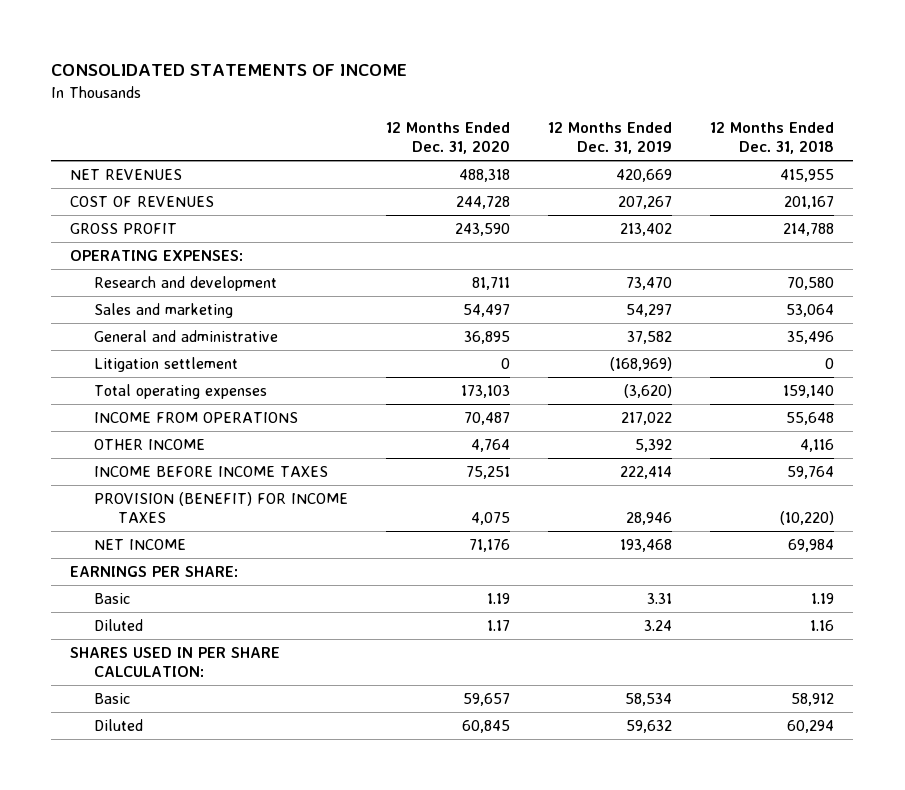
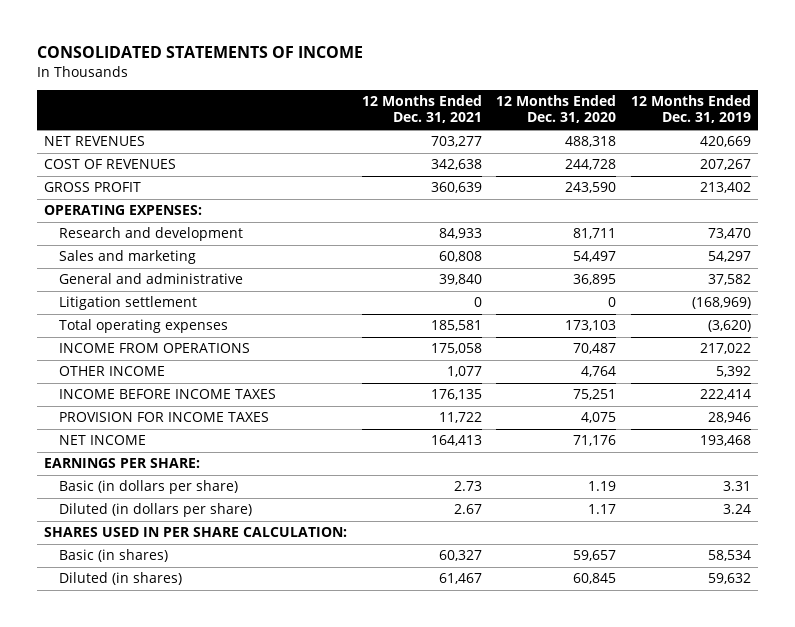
- | 12 Months Ended Dec. 31, 2020 | 12 Months Ended Dec. 31, 2019 | 12 Months Ended Dec. 31, 2018
+ | 12 Months Ended Dec. 31, 2021 | 12 Months Ended Dec. 31, 2020 | 12 Months Ended Dec. 31, 2019
- PROVISION (BENEFIT) FOR INCOME TAXES | 4,075 | 28,946 | (10,220)
+ PROVISION FOR INCOME TAXES | 11,722 | 4,075 | 28,946
- Basic | 1.19 | 3.31 | 1.19
- Diluted | 1.17 | 3.24 | 1.16
+ Basic (in dollars per share) | 2.73 | 1.19 | 3.31
+ Diluted (in dollars per share) | 2.67 | 1.17 | 3.24
- Basic | 59,657 | 58,534 | 58,912
- Diluted | 60,845 | 59,632 | 60,294
+ Basic (in shares) | 60,327 | 59,657 | 58,534
+ Diluted (in shares) | 61,467 | 60,845 | 59,632

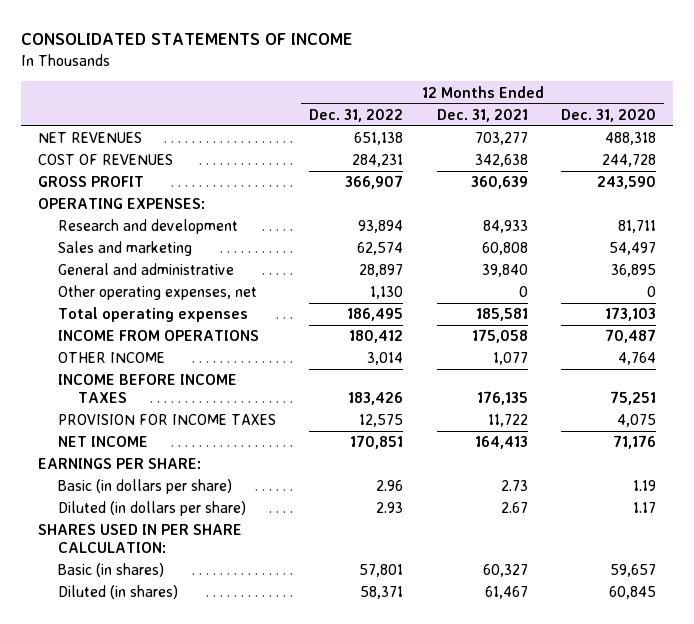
- | 12 Months Ended Dec. 31, 2021 | 12 Months Ended Dec. 31, 2020 | 12 Months Ended Dec. 31, 2019
+ | 12 Months Ended Dec. 31, 2022 | 12 Months Ended Dec. 31, 2021 | 12 Months Ended Dec. 31, 2020
- Litigation settlement | 0 | 0 | (168,969)
+ Other operating expenses, net | 1,130 | 0 | 0

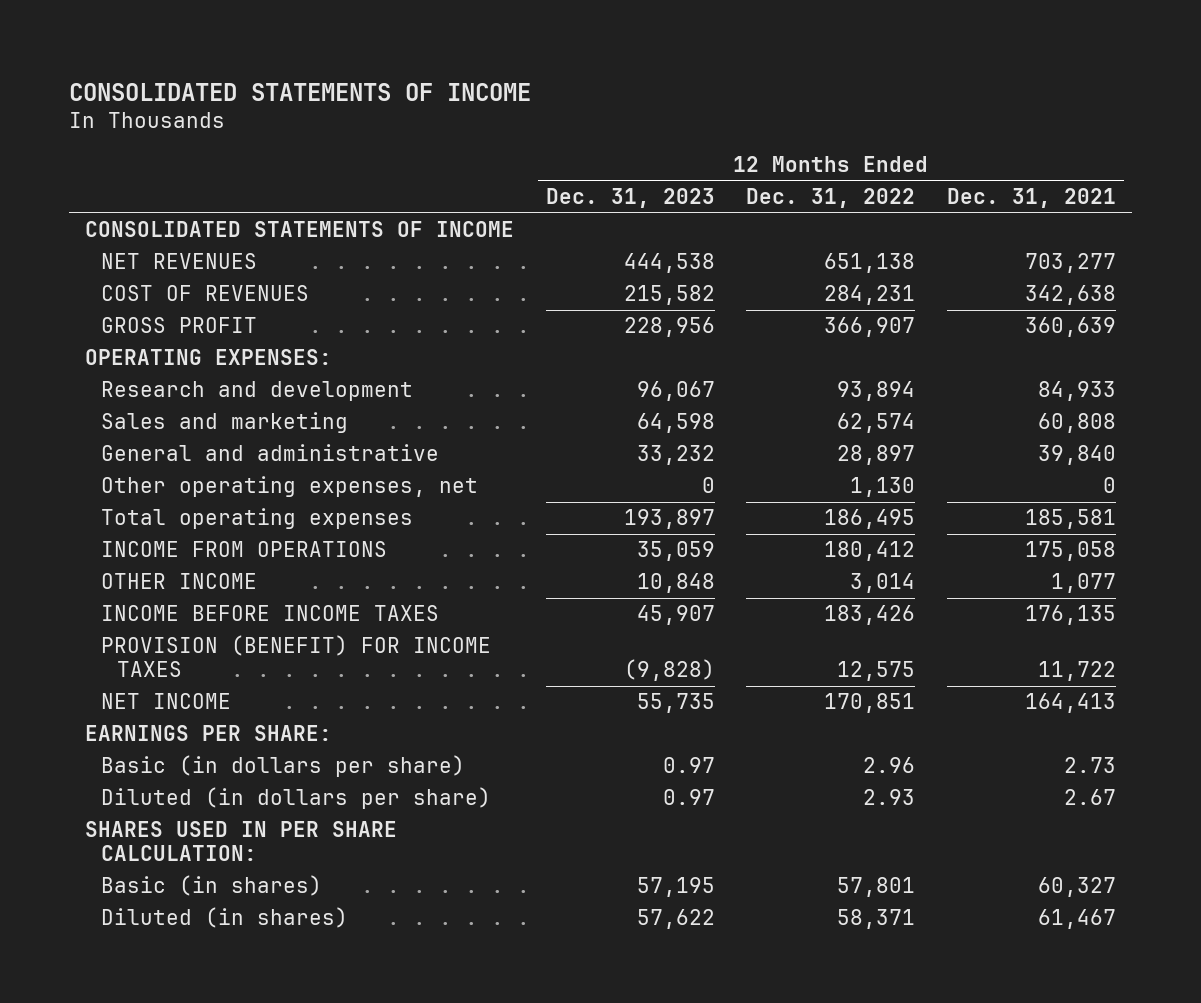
- | 12 Months Ended Dec. 31, 2022 | 12 Months Ended Dec. 31, 2021 | 12 Months Ended Dec. 31, 2020
+ | 12 Months Ended Dec. 31, 2023 | 12 Months Ended Dec. 31, 2022 | 12 Months Ended Dec. 31, 2021
+ CONSOLIDATED STATEMENTS OF INCOME
- PROVISION FOR INCOME TAXES | 12,575 | 11,722 | 4,075
+ PROVISION (BENEFIT) FOR INCOME TAXES | (9,828) | 12,575 | 11,722

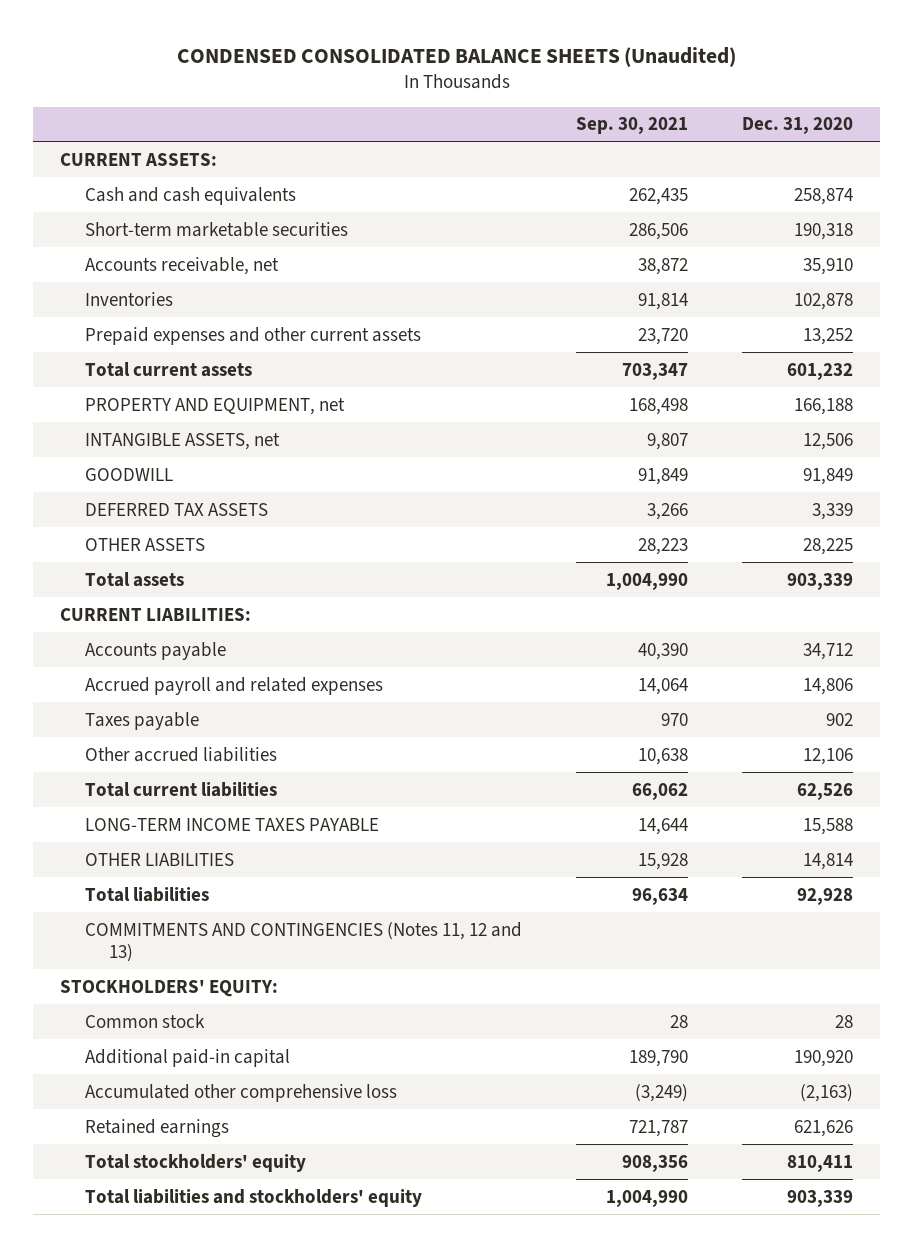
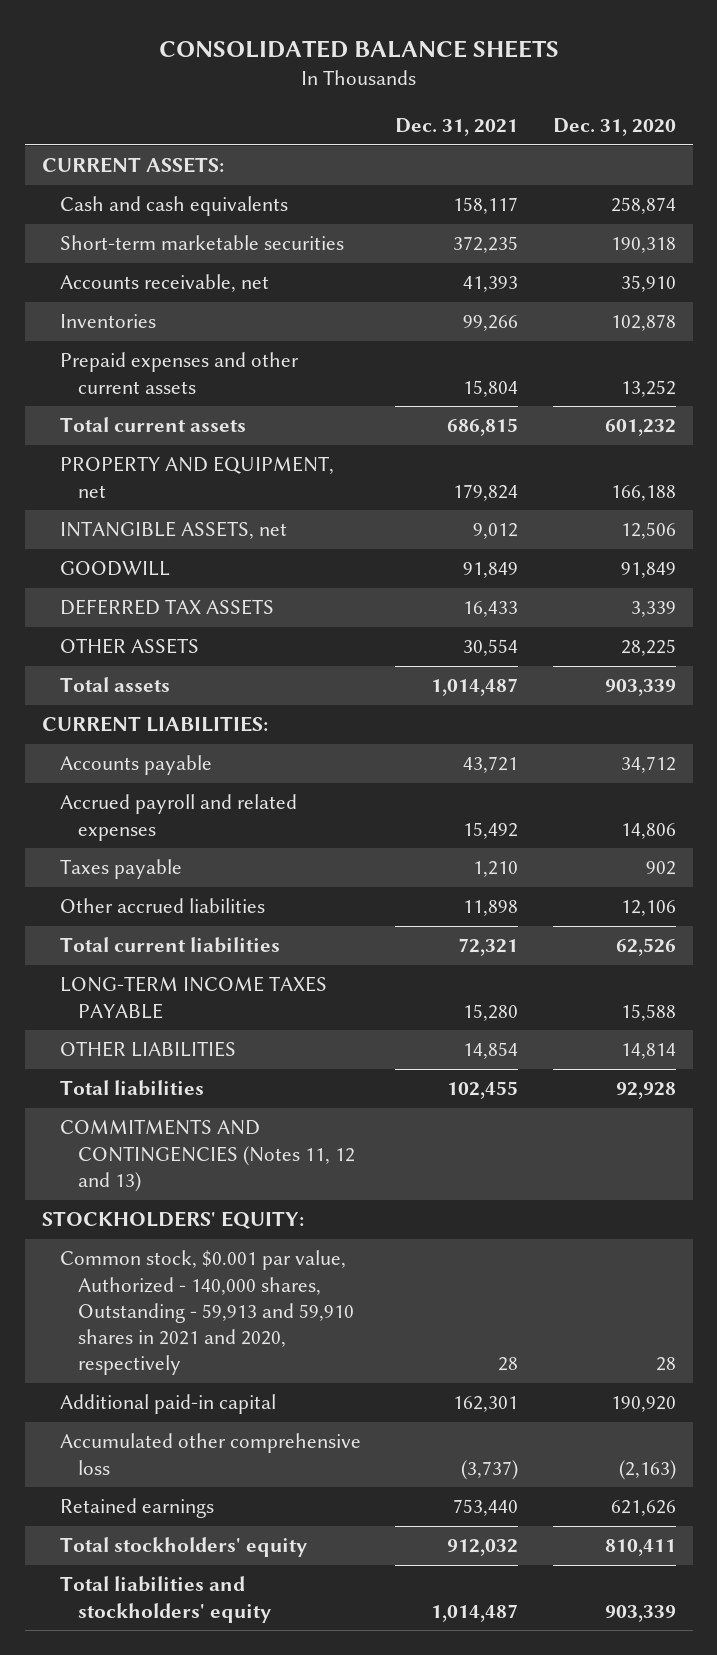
- CONDENSED CONSOLIDATED BALANCE SHEETS (Unaudited)
+ CONSOLIDATED BALANCE SHEETS
- | Sep. 30, 2021 | Dec. 31, 2020
+ | Dec. 31, 2021 | Dec. 31, 2020
- Common stock | 28 | 28
+ Common stock, $0.001 par value, Authorized - 140,000 shares, Outstanding - 59,913 and 59,910 shares in 2021 and 2020, respectively | 28 | 28

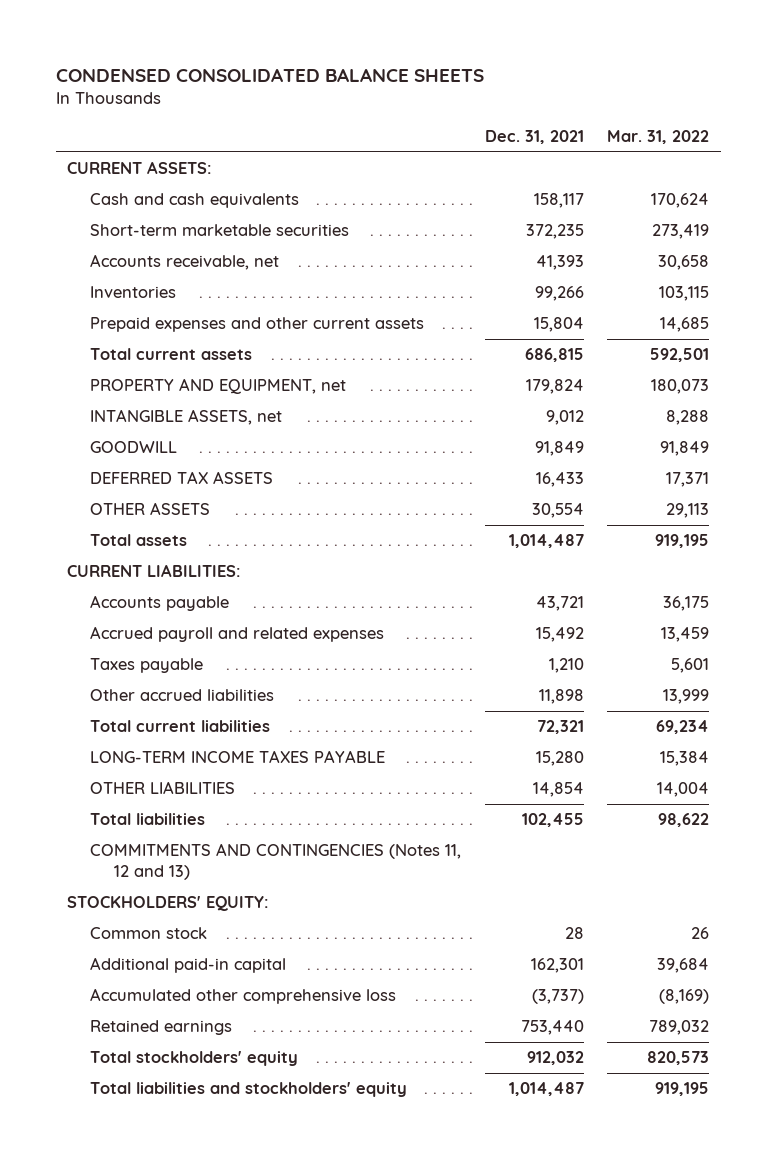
- CONSOLIDATED BALANCE SHEETS
+ CONDENSED CONSOLIDATED BALANCE SHEETS
- | Dec. 31, 2021 | Dec. 31, 2020
+ | Dec. 31, 2021 | Mar. 31, 2022
- Common stock, $0.001 par value, Authorized - 140,000 shares, Outstanding - 59,913 and 59,910 shares in 2021 and 2020, respectively | 28 | 28
+ Common stock | 28 | 26

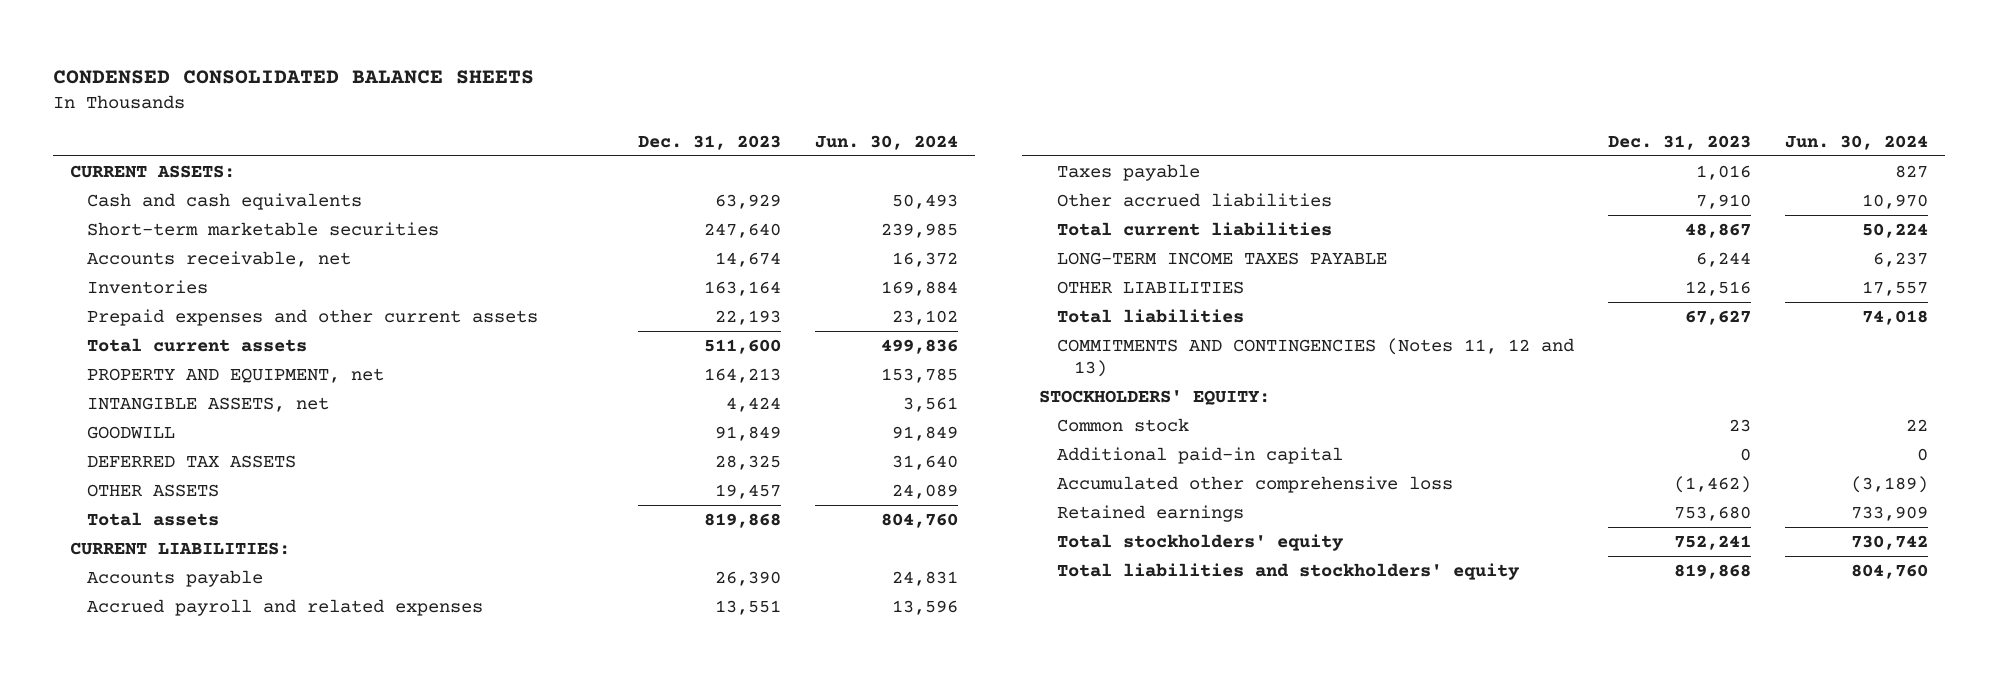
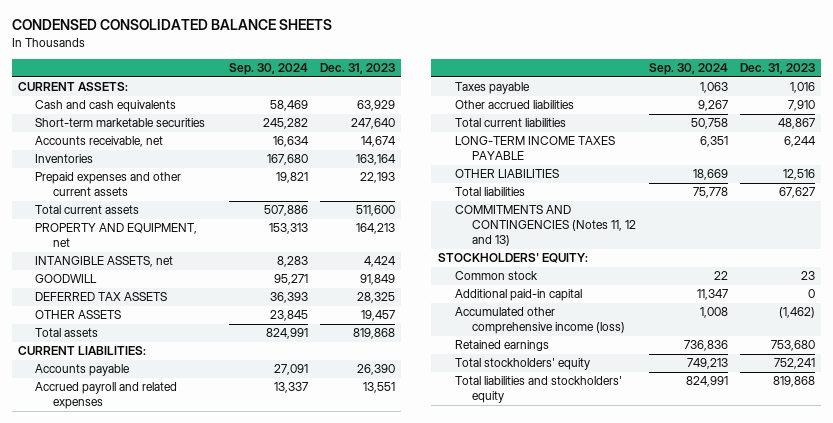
- | Dec. 31, 2023 | Jun. 30, 2024
+ | Sep. 30, 2024 | Dec. 31, 2023
- Accumulated other comprehensive loss | (1,462) | (3,189)
+ Accumulated other comprehensive income (loss) | 1,008 | (1,462)

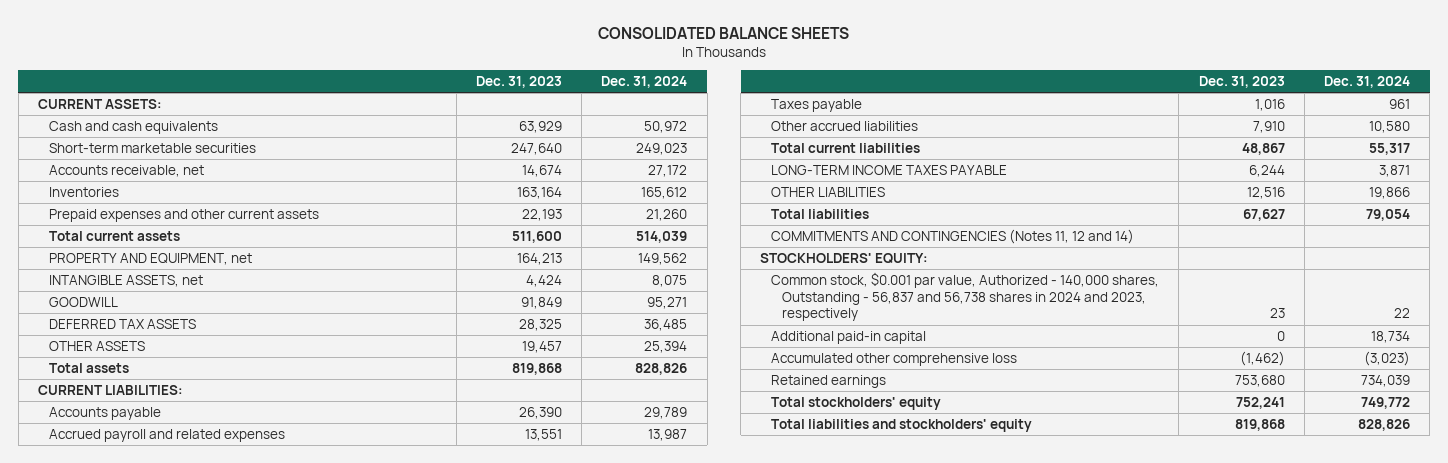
- CONDENSED CONSOLIDATED BALANCE SHEETS
+ CONSOLIDATED BALANCE SHEETS
- | Sep. 30, 2024 | Dec. 31, 2023
+ | Dec. 31, 2023 | Dec. 31, 2024
- COMMITMENTS AND CONTINGENCIES (Notes 11, 12 and 13)
+ COMMITMENTS AND CONTINGENCIES (Notes 11, 12 and 14)
- Common stock | 22 | 23
+ Common stock, $0.001 par value, Authorized - 140,000 shares, Outstanding - 56,837 and 56,738 shares in 2024 and 2023, respectively | 23 | 22
- Accumulated other comprehensive income (loss) | 1,008 | (1,462)
+ Accumulated other comprehensive loss | (1,462) | (3,023)

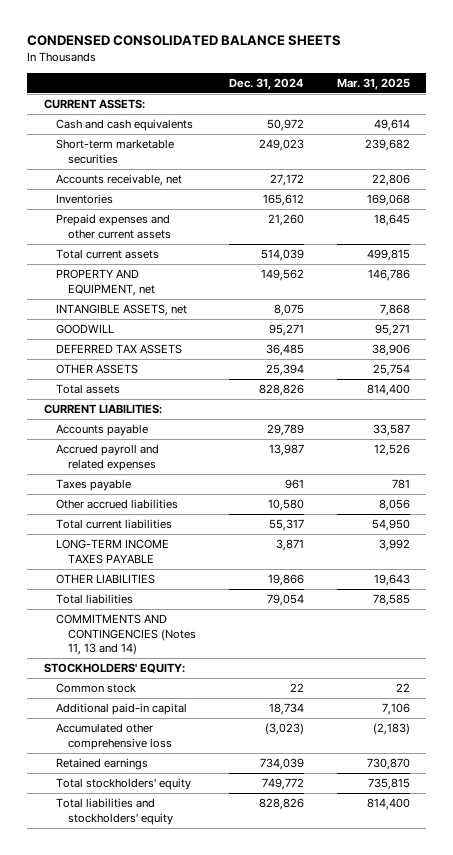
- CONSOLIDATED BALANCE SHEETS
+ CONDENSED CONSOLIDATED BALANCE SHEETS
- | Dec. 31, 2023 | Dec. 31, 2024
+ | Dec. 31, 2024 | Mar. 31, 2025
- COMMITMENTS AND CONTINGENCIES (Notes 11, 12 and 14)
+ COMMITMENTS AND CONTINGENCIES (Notes 11, 13 and 14)
- Common stock, $0.001 par value, Authorized - 140,000 shares, Outstanding - 56,837 and 56,738 shares in 2024 and 2023, respectively | 23 | 22
+ Common stock | 22 | 22

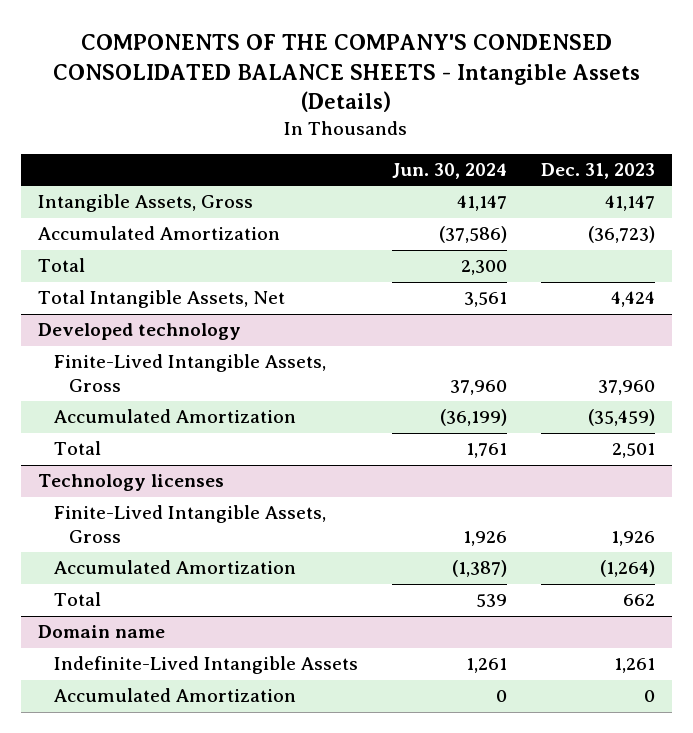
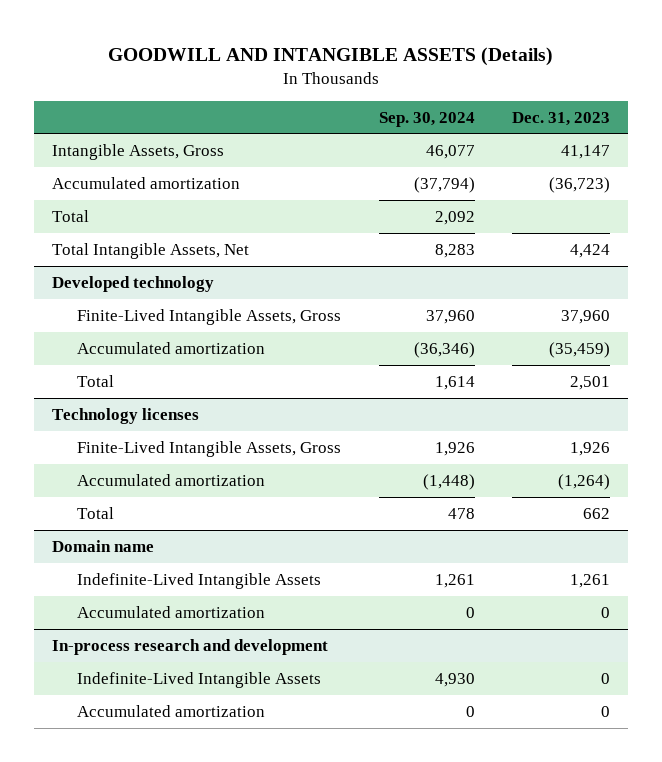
- COMPONENTS OF THE COMPANY'S CONDENSED CONSOLIDATED BALANCE SHEETS - Intangible Assets (Details)
+ GOODWILL AND INTANGIBLE ASSETS (Details)
- | Jun. 30, 2024 | Dec. 31, 2023
+ | Sep. 30, 2024 | Dec. 31, 2023
- Accumulated Amortization | (37,586) | (36,723)
+ Accumulated amortization | (37,794) | (36,723)
@ Developed technology
- Accumulated Amortization | (36,199) | (35,459)
+ Accumulated amortization | (36,346) | (35,459)
@ Technology licenses
- Accumulated Amortization | (1,387) | (1,264)
+ Accumulated amortization | (1,448) | (1,264)
@ Domain name
- Accumulated Amortization | 0 | 0
+ Accumulated amortization | 0 | 0
+ In-process research and development
+ Indefinite-Lived Intangible Assets | 4,930 | 0
+ Accumulated amortization | 0 | 0

